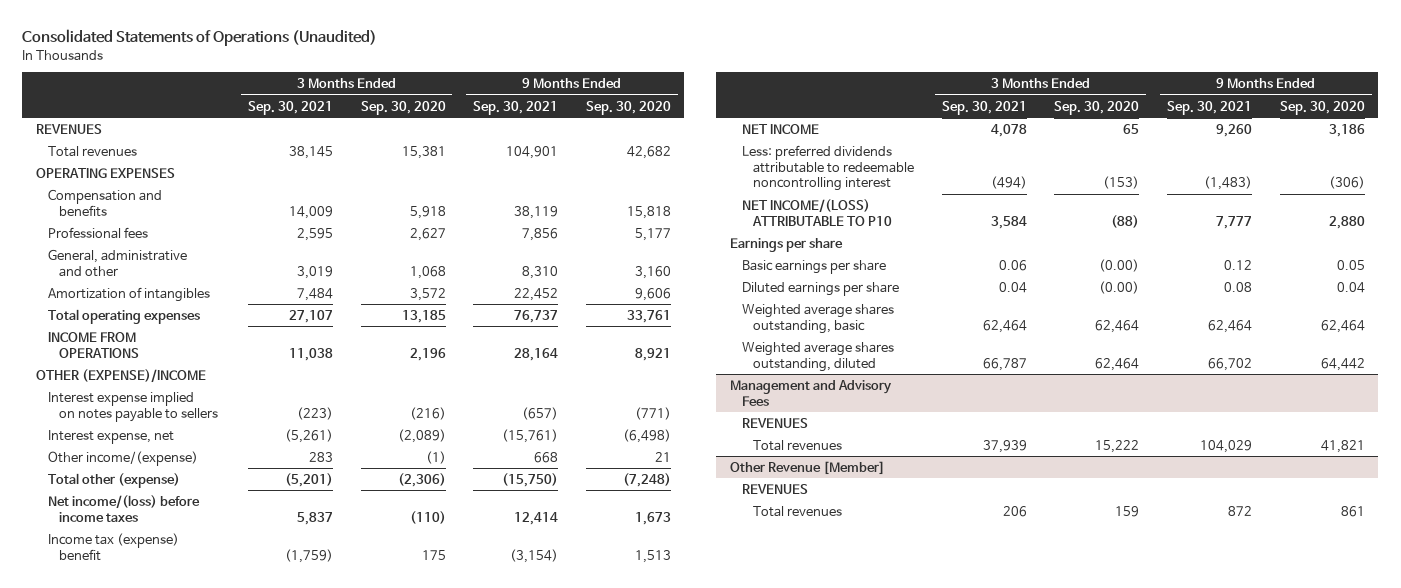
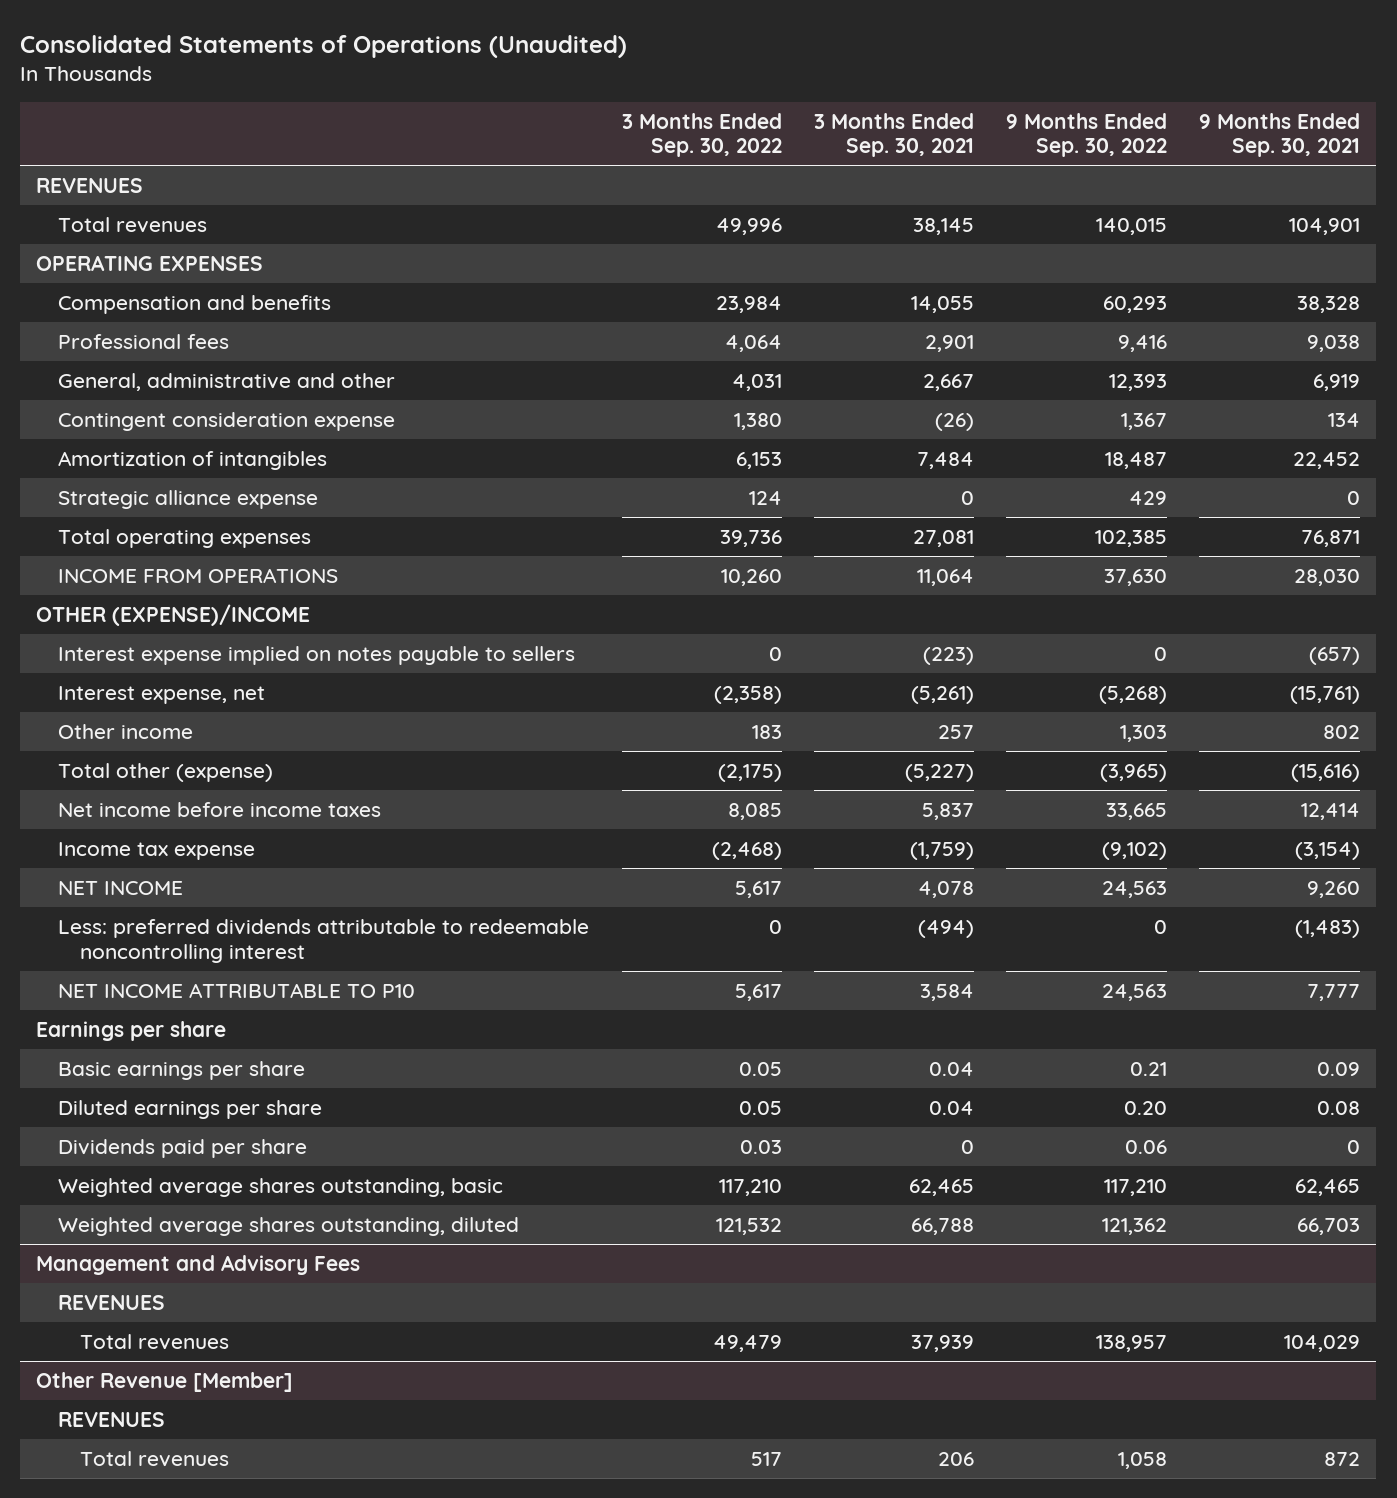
- | 3 Months Ended Sep. 30, 2021 | 3 Months Ended Sep. 30, 2020 | 9 Months Ended Sep. 30, 2021 | 9 Months Ended Sep. 30, 2020
+ | 3 Months Ended Sep. 30, 2022 | 3 Months Ended Sep. 30, 2021 | 9 Months Ended Sep. 30, 2022 | 9 Months Ended Sep. 30, 2021
- Compensation and benefits | 14,009 | 5,918 | 38,119 | 15,818
- Professional fees | 2,595 | 2,627 | 7,856 | 5,177
- General, administrative and other | 3,019 | 1,068 | 8,310 | 3,160
+ Compensation and benefits | 23,984 | 14,055 | 60,293 | 38,328
+ Professional fees | 4,064 | 2,901 | 9,416 | 9,038
+ General, administrative and other | 4,031 | 2,667 | 12,393 | 6,919
+ Contingent consideration expense | 1,380 | (26) | 1,367 | 134
- Total operating expenses | 27,107 | 13,185 | 76,737 | 33,761
- INCOME FROM OPERATIONS | 11,038 | 2,196 | 28,164 | 8,921
+ Strategic alliance expense | 124 | 0 | 429 | 0
+ Total operating expenses | 39,736 | 27,081 | 102,385 | 76,871
+ INCOME FROM OPERATIONS | 10,260 | 11,064 | 37,630 | 28,030
- Other income/(expense) | 283 | (1) | 668 | 21
- Total other (expense) | (5,201) | (2,306) | (15,750) | (7,248)
- Net income/(loss) before income taxes | 5,837 | (110) | 12,414 | 1,673
- Income tax (expense) benefit | (1,759) | 175 | (3,154) | 1,513
+ Other income | 183 | 257 | 1,303 | 802
+ Total other (expense) | (2,175) | (5,227) | (3,965) | (15,616)
+ Net income before income taxes | 8,085 | 5,837 | 33,665 | 12,414
+ Income tax expense | (2,468) | (1,759) | (9,102) | (3,154)
- NET INCOME/(LOSS) ATTRIBUTABLE TO P10 | 3,584 | (88) | 7,777 | 2,880
+ NET INCOME ATTRIBUTABLE TO P10 | 5,617 | 3,584 | 24,563 | 7,777
- Basic earnings per share | 0.06 | (0.00) | 0.12 | 0.05
+ Basic earnings per share | 0.05 | 0.04 | 0.21 | 0.09
- Weighted average shares outstanding, basic | 62,464 | 62,464 | 62,464 | 62,464
- Weighted average shares outstanding, diluted | 66,787 | 62,464 | 66,702 | 64,442
+ Dividends paid per share | 0.03 | 0 | 0.06 | 0
+ Weighted average shares outstanding, basic | 117,210 | 62,465 | 117,210 | 62,465
+ Weighted average shares outstanding, diluted | 121,532 | 66,788 | 121,362 | 66,703

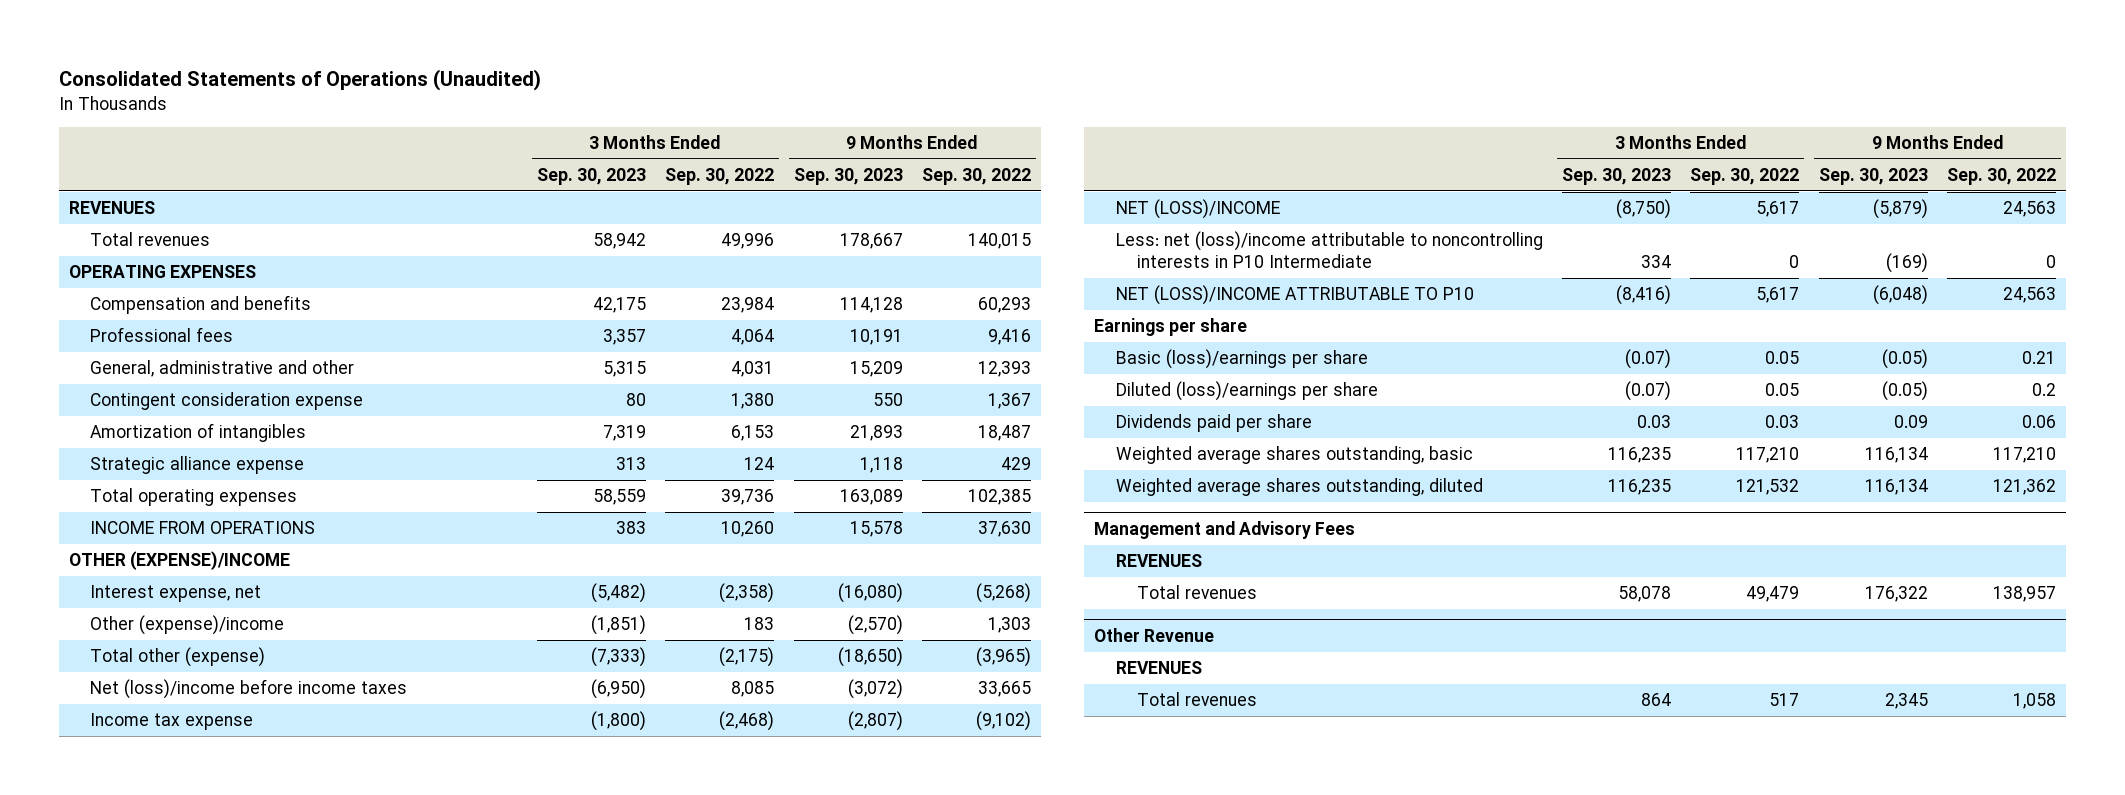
- | 3 Months Ended Sep. 30, 2022 | 3 Months Ended Sep. 30, 2021 | 9 Months Ended Sep. 30, 2022 | 9 Months Ended Sep. 30, 2021
+ | 3 Months Ended Sep. 30, 2023 | 3 Months Ended Sep. 30, 2022 | 9 Months Ended Sep. 30, 2023 | 9 Months Ended Sep. 30, 2022
- Interest expense implied on notes payable to sellers | 0 | (223) | 0 | (657)
- Other income | 183 | 257 | 1,303 | 802
+ Other (expense)/income | (1,851) | 183 | (2,570) | 1,303
- Net income before income taxes | 8,085 | 5,837 | 33,665 | 12,414
+ Net (loss)/income before income taxes | (6,950) | 8,085 | (3,072) | 33,665
- NET INCOME | 5,617 | 4,078 | 24,563 | 9,260
- Less: preferred dividends attributable to redeemable noncontrolling interest | 0 | (494) | 0 | (1,483)
- NET INCOME ATTRIBUTABLE TO P10 | 5,617 | 3,584 | 24,563 | 7,777
+ NET (LOSS)/INCOME | (8,750) | 5,617 | (5,879) | 24,563
+ Less: net (loss)/income attributable to noncontrolling interests in P10 Intermediate | 334 | 0 | (169) | 0
+ NET (LOSS)/INCOME ATTRIBUTABLE TO P10 | (8,416) | 5,617 | (6,048) | 24,563
- Basic earnings per share | 0.05 | 0.04 | 0.21 | 0.09
- Diluted earnings per share | 0.05 | 0.04 | 0.20 | 0.08
+ Basic (loss)/earnings per share | (0.07) | 0.05 | (0.05) | 0.21
+ Diluted (loss)/earnings per share | (0.07) | 0.05 | (0.05) | 0.2
- Other Revenue [Member]
+ Other Revenue

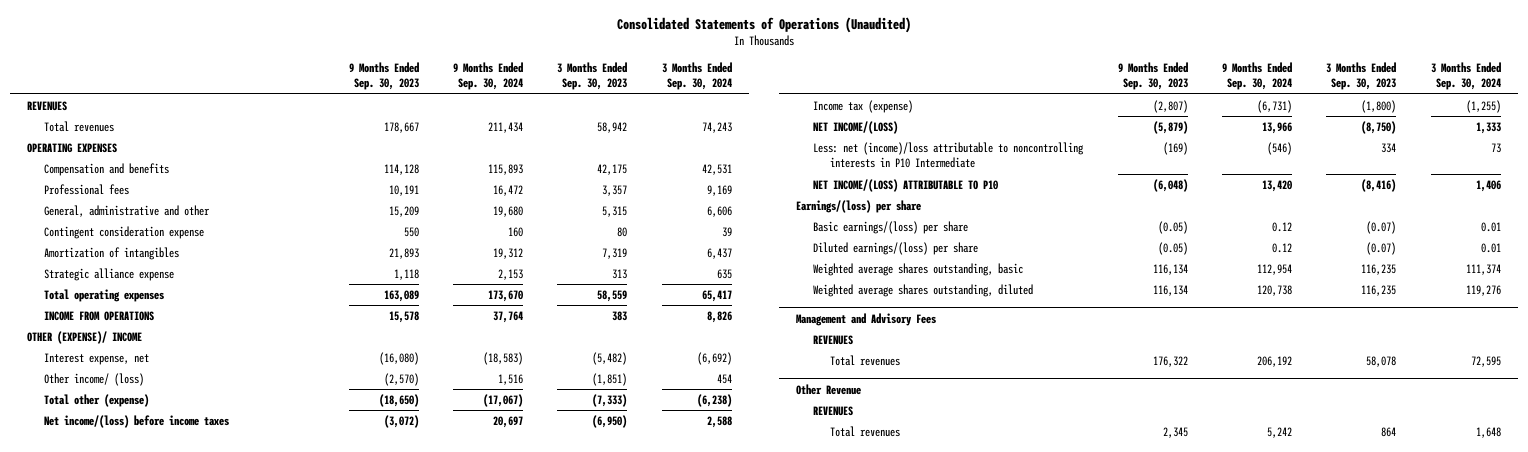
- | 3 Months Ended Sep. 30, 2023 | 3 Months Ended Sep. 30, 2022 | 9 Months Ended Sep. 30, 2023 | 9 Months Ended Sep. 30, 2022
+ | 9 Months Ended Sep. 30, 2023 | 9 Months Ended Sep. 30, 2024 | 3 Months Ended Sep. 30, 2023 | 3 Months Ended Sep. 30, 2024
- OTHER (EXPENSE)/INCOME
+ OTHER (EXPENSE)/ INCOME
- Other (expense)/income | (1,851) | 183 | (2,570) | 1,303
+ Other income/ (loss) | (2,570) | 1,516 | (1,851) | 454
- Net (loss)/income before income taxes | (6,950) | 8,085 | (3,072) | 33,665
- Income tax expense | (1,800) | (2,468) | (2,807) | (9,102)
- NET (LOSS)/INCOME | (8,750) | 5,617 | (5,879) | 24,563
- Less: net (loss)/income attributable to noncontrolling interests in P10 Intermediate | 334 | 0 | (169) | 0
- NET (LOSS)/INCOME ATTRIBUTABLE TO P10 | (8,416) | 5,617 | (6,048) | 24,563
- Earnings per share
- Basic (loss)/earnings per share | (0.07) | 0.05 | (0.05) | 0.21
- Diluted (loss)/earnings per share | (0.07) | 0.05 | (0.05) | 0.2
- Dividends paid per share | 0.03 | 0.03 | 0.09 | 0.06
+ Net income/(loss) before income taxes | (3,072) | 20,697 | (6,950) | 2,588
+ Income tax (expense) | (2,807) | (6,731) | (1,800) | (1,255)
+ NET INCOME/(LOSS) | (5,879) | 13,966 | (8,750) | 1,333
+ Less: net (income)/loss attributable to noncontrolling interests in P10 Intermediate | (169) | (546) | 334 | 73
+ NET INCOME/(LOSS) ATTRIBUTABLE TO P10 | (6,048) | 13,420 | (8,416) | 1,406
+ Earnings/(loss) per share
+ Basic earnings/(loss) per share | (0.05) | 0.12 | (0.07) | 0.01
+ Diluted earnings/(loss) per share | (0.05) | 0.12 | (0.07) | 0.01

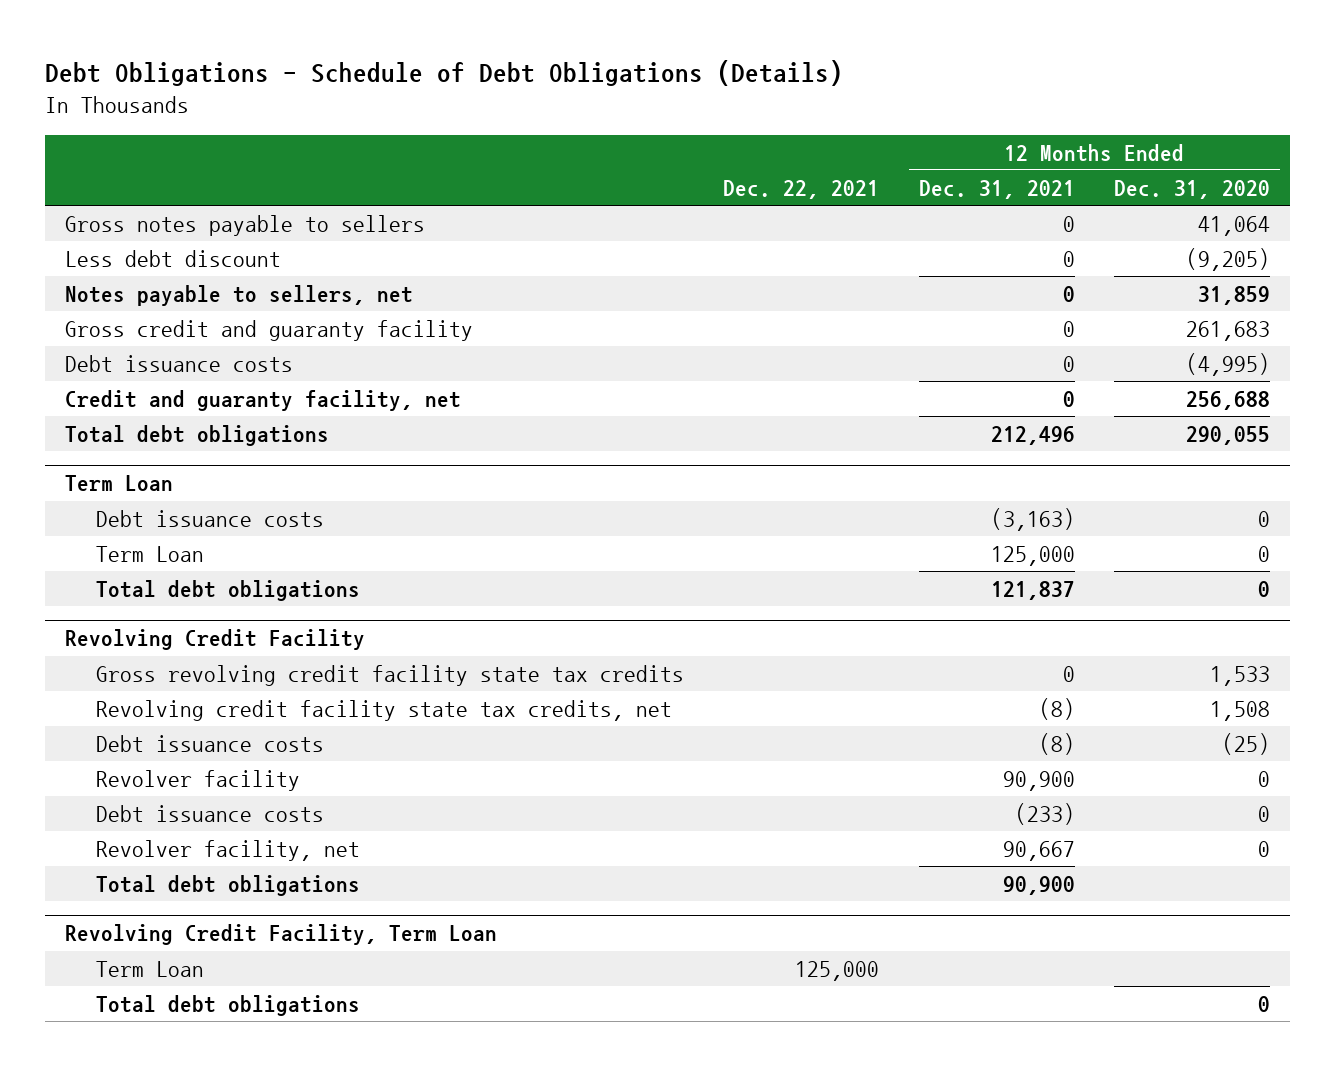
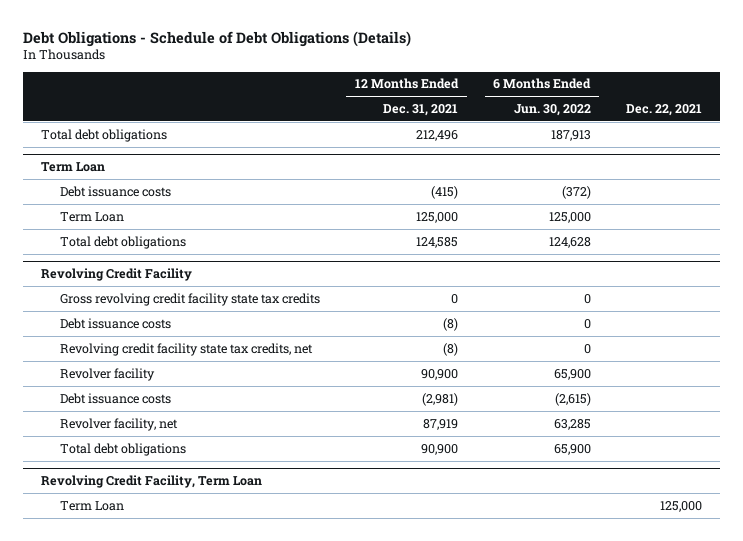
- | Dec. 22, 2021 | 12 Months Ended Dec. 31, 2021 | 12 Months Ended Dec. 31, 2020
+ | 12 Months Ended Dec. 31, 2021 | 6 Months Ended Jun. 30, 2022 | Dec. 22, 2021
- Gross notes payable to sellers | | 0 | 41,064
- Less debt discount | | 0 | (9,205)
- Notes payable to sellers, net | | 0 | 31,859
- Gross credit and guaranty facility | | 0 | 261,683
- Debt issuance costs | | 0 | (4,995)
- Credit and guaranty facility, net | | 0 | 256,688
@ Term Loan
- Debt issuance costs | | (3,163) | 0
+ Debt issuance costs | (415) | (372) |
- Total debt obligations | | 121,837 | 0
+ Total debt obligations | 124,585 | 124,628 |
@ Revolving Credit Facility
moved down: Revolving credit facility state tax credits, net | (8) | 0 |
- Debt issuance costs | | (233) | 0
- Revolver facility, net | | 90,667 | 0
+ Debt issuance costs | (2,981) | (2,615) |
+ Revolver facility, net | 87,919 | 63,285 |
@ Revolving Credit Facility, Term Loan
- Total debt obligations | | | 0

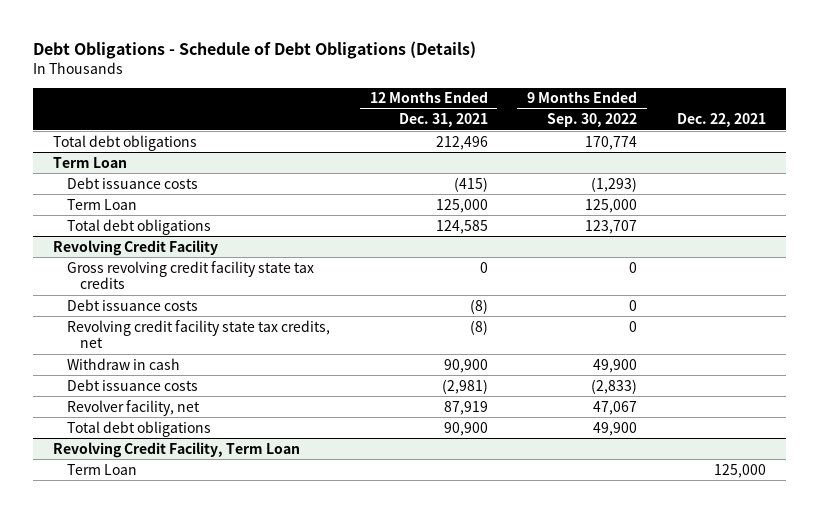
- | 12 Months Ended Dec. 31, 2021 | 6 Months Ended Jun. 30, 2022 | Dec. 22, 2021
+ | 12 Months Ended Dec. 31, 2021 | 9 Months Ended Sep. 30, 2022 | Dec. 22, 2021
@ Revolving Credit Facility
- Revolver facility | 90,900 | 65,900 |
+ Withdraw in cash | 90,900 | 49,900 |

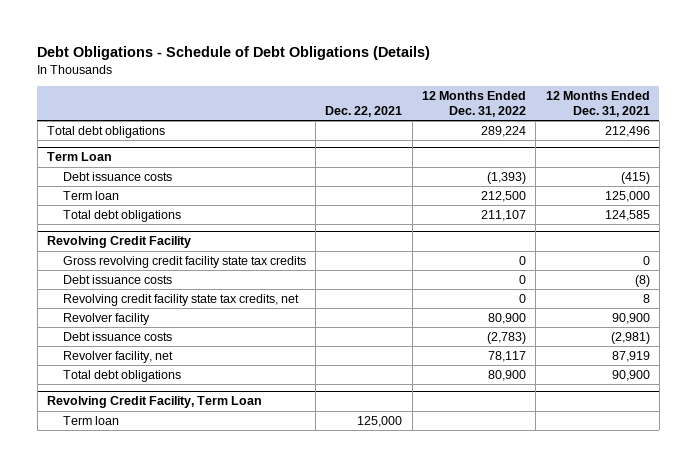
- | 12 Months Ended Dec. 31, 2021 | 9 Months Ended Sep. 30, 2022 | Dec. 22, 2021
+ | Dec. 22, 2021 | 12 Months Ended Dec. 31, 2022 | 12 Months Ended Dec. 31, 2021
@ Term Loan
- Term Loan | 125,000 | 125,000 |
+ Term loan | | 212,500 | 125,000
@ Revolving Credit Facility
- Revolving credit facility state tax credits, net | (8) | 0 |
- Withdraw in cash | 90,900 | 49,900 |
+ Revolving credit facility state tax credits, net | | 0 | 8
+ Revolver facility | | 80,900 | 90,900
@ Revolving Credit Facility, Term Loan
- Term Loan | | | 125,000
+ Term loan | 125,000 | |

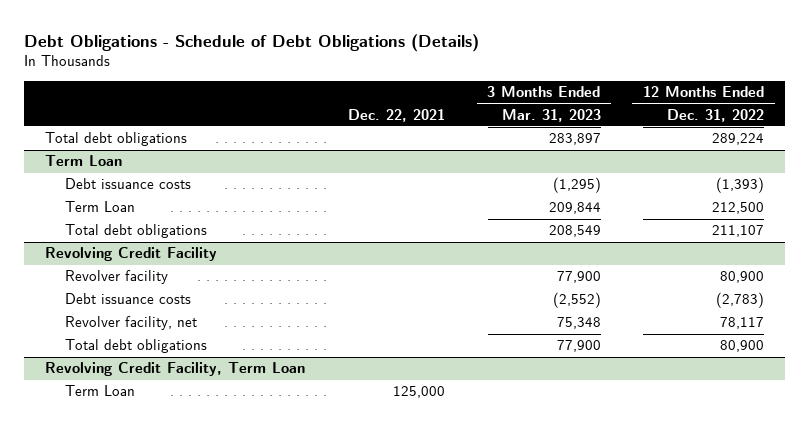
- | Dec. 22, 2021 | 12 Months Ended Dec. 31, 2022 | 12 Months Ended Dec. 31, 2021
+ | Dec. 22, 2021 | 3 Months Ended Mar. 31, 2023 | 12 Months Ended Dec. 31, 2022
@ Term Loan
- Term loan | | 212,500 | 125,000
+ Term Loan | | 209,844 | 212,500
@ Revolving Credit Facility
- Gross revolving credit facility state tax credits | | 0 | 0
- Debt issuance costs | | 0 | (8)
- Revolving credit facility state tax credits, net | | 0 | 8
@ Revolving Credit Facility, Term Loan
- Term loan | 125,000 | |
+ Term Loan | 125,000 | |

